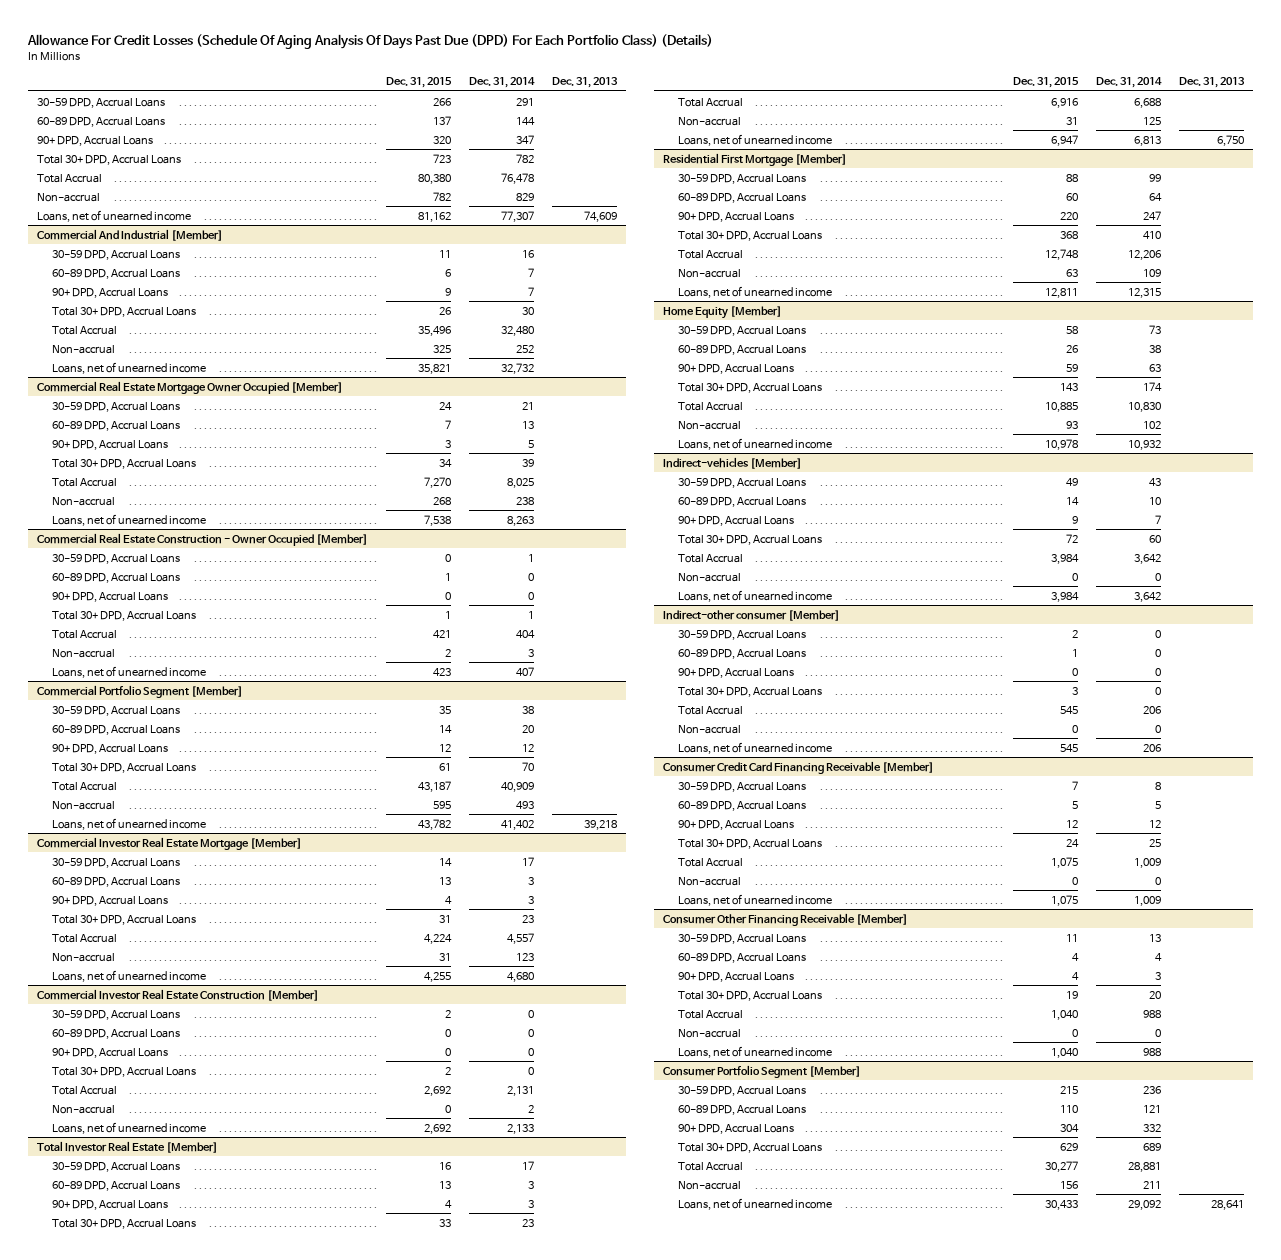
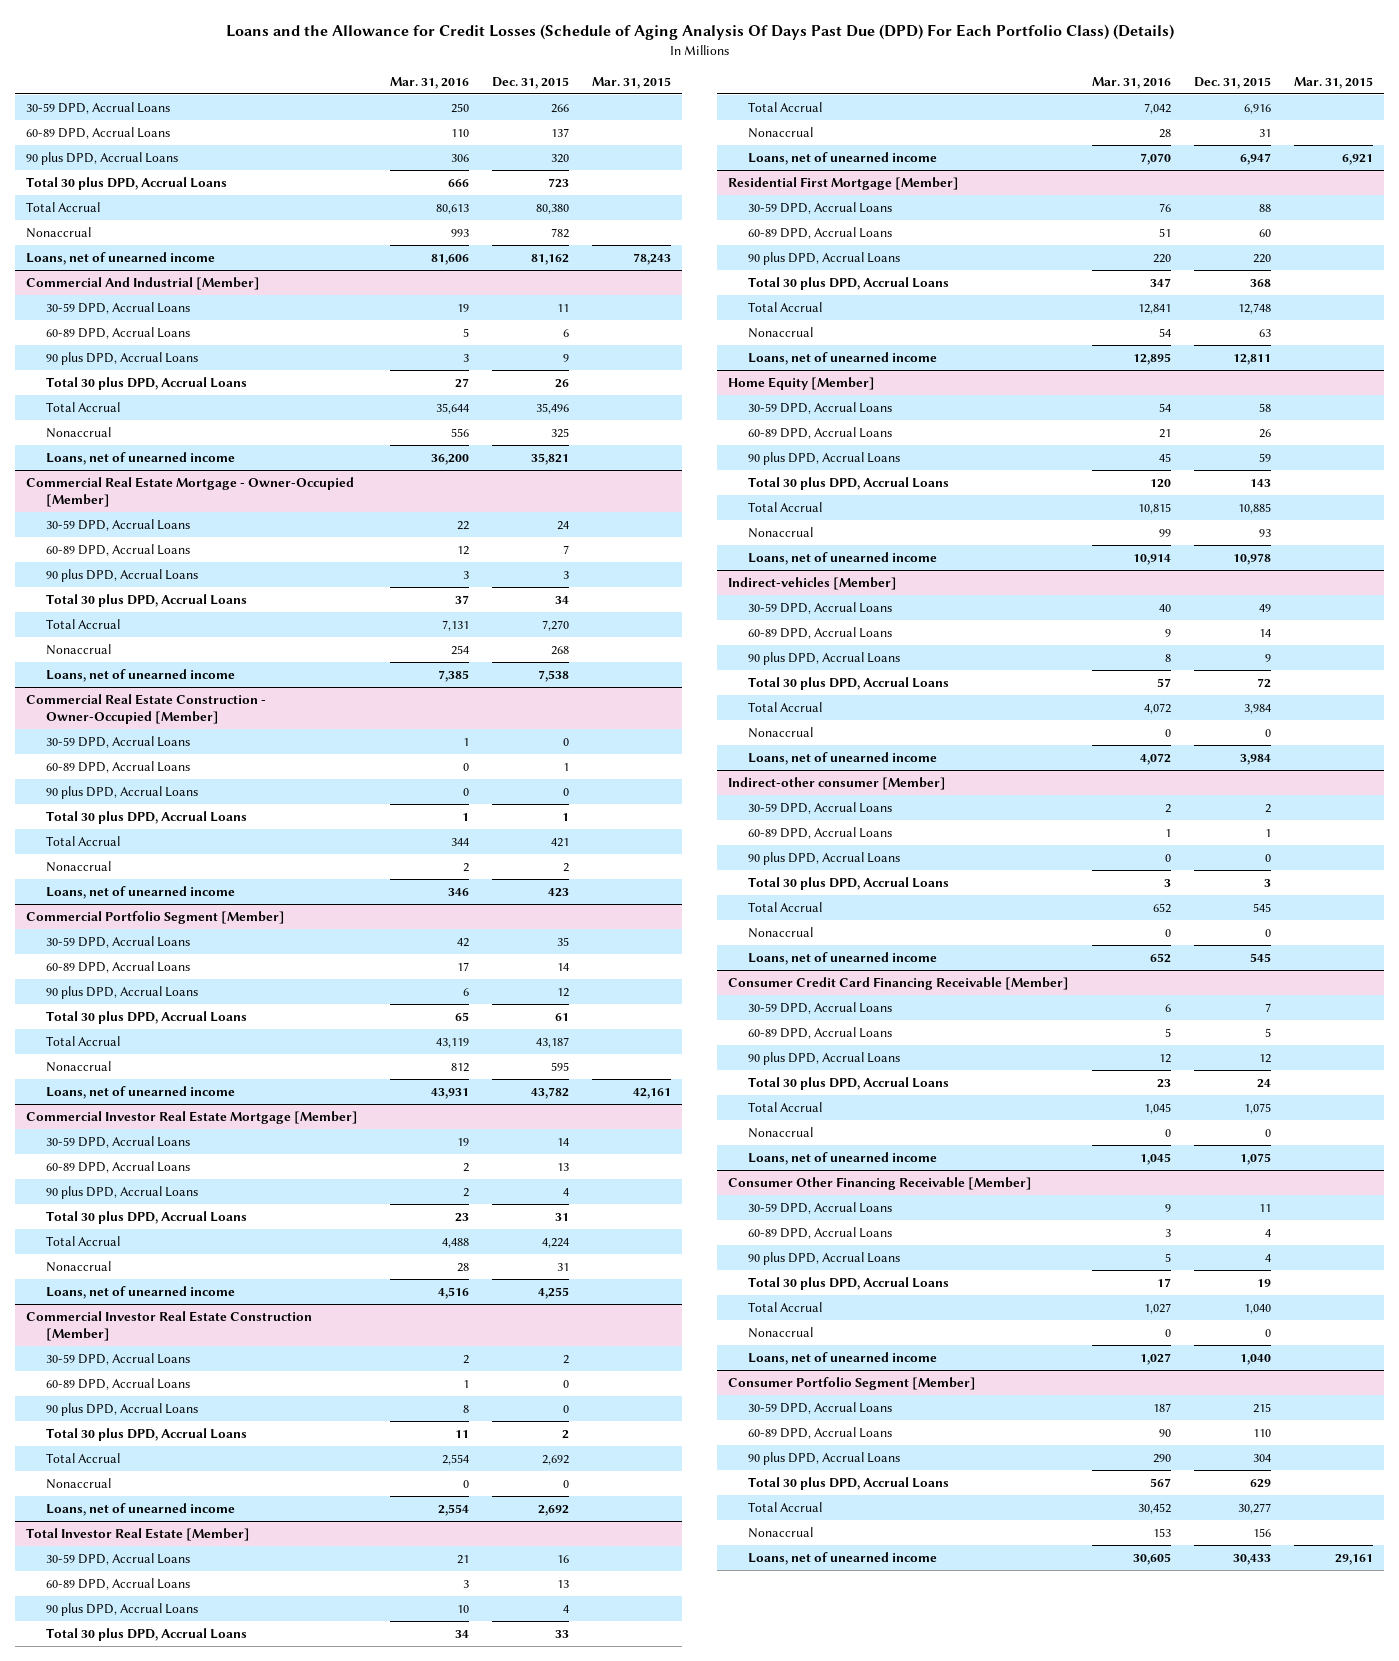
- Allowance For Credit Losses (Schedule Of Aging Analysis Of Days Past Due (DPD) For Each Portfolio Class) (Details)
+ Loans and the Allowance for Credit Losses (Schedule of Aging Analysis Of Days Past Due (DPD) For Each Portfolio Class) (Details)
- | Dec. 31, 2015 | Dec. 31, 2014 | Dec. 31, 2013
+ | Mar. 31, 2016 | Dec. 31, 2015 | Mar. 31, 2015
- 90+ DPD, Accrual Loans | 320 | 347 |
- Total 30+ DPD, Accrual Loans | 723 | 782 |
+ 90 plus DPD, Accrual Loans | 306 | 320 |
+ Total 30 plus DPD, Accrual Loans | 666 | 723 |
- Non-accrual | 782 | 829 |
+ Nonaccrual | 993 | 782 |
@ Commercial And Industrial [Member]
- 90+ DPD, Accrual Loans | 9 | 7 |
- Total 30+ DPD, Accrual Loans | 26 | 30 |
+ 90 plus DPD, Accrual Loans | 3 | 9 |
+ Total 30 plus DPD, Accrual Loans | 27 | 26 |
- Non-accrual | 325 | 252 |
+ Nonaccrual | 556 | 325 |
- Commercial Real Estate Mortgage Owner Occupied [Member]
+ Commercial Real Estate Mortgage - Owner-Occupied [Member]
- 90+ DPD, Accrual Loans | 3 | 5 |
- Total 30+ DPD, Accrual Loans | 34 | 39 |
+ 90 plus DPD, Accrual Loans | 3 | 3 |
+ Total 30 plus DPD, Accrual Loans | 37 | 34 |
- Non-accrual | 268 | 238 |
+ Nonaccrual | 254 | 268 |
- Commercial Real Estate Construction - Owner Occupied [Member]
+ Commercial Real Estate Construction - Owner-Occupied [Member]
- 90+ DPD, Accrual Loans | 0 | 0 |
- Total 30+ DPD, Accrual Loans | 1 | 1 |
+ 90 plus DPD, Accrual Loans | 0 | 0 |
+ Total 30 plus DPD, Accrual Loans | 1 | 1 |
- Non-accrual | 2 | 3 |
+ Nonaccrual | 2 | 2 |
@ Commercial Portfolio Segment [Member]
- 90+ DPD, Accrual Loans | 12 | 12 |
- Total 30+ DPD, Accrual Loans | 61 | 70 |
+ 90 plus DPD, Accrual Loans | 6 | 12 |
+ Total 30 plus DPD, Accrual Loans | 65 | 61 |
- Non-accrual | 595 | 493 |
+ Nonaccrual | 812 | 595 |
@ Commercial Investor Real Estate Mortgage [Member]
- 90+ DPD, Accrual Loans | 4 | 3 |
- Total 30+ DPD, Accrual Loans | 31 | 23 |
+ 90 plus DPD, Accrual Loans | 2 | 4 |
+ Total 30 plus DPD, Accrual Loans | 23 | 31 |
- Non-accrual | 31 | 123 |
+ Nonaccrual | 28 | 31 |
@ Commercial Investor Real Estate Construction [Member]
- 90+ DPD, Accrual Loans | 0 | 0 |
- Total 30+ DPD, Accrual Loans | 2 | 0 |
+ 90 plus DPD, Accrual Loans | 8 | 0 |
+ Total 30 plus DPD, Accrual Loans | 11 | 2 |
- Non-accrual | 0 | 2 |
+ Nonaccrual | 0 | 0 |
@ Total Investor Real Estate [Member]
- 90+ DPD, Accrual Loans | 4 | 3 |
- Total 30+ DPD, Accrual Loans | 33 | 23 |
+ 90 plus DPD, Accrual Loans | 10 | 4 |
+ Total 30 plus DPD, Accrual Loans | 34 | 33 |
- Non-accrual | 31 | 125 |
+ Nonaccrual | 28 | 31 |
@ Residential First Mortgage [Member]
- 90+ DPD, Accrual Loans | 220 | 247 |
- Total 30+ DPD, Accrual Loans | 368 | 410 |
+ 90 plus DPD, Accrual Loans | 220 | 220 |
+ Total 30 plus DPD, Accrual Loans | 347 | 368 |
- Non-accrual | 63 | 109 |
+ Nonaccrual | 54 | 63 |
@ Home Equity [Member]
- 90+ DPD, Accrual Loans | 59 | 63 |
- Total 30+ DPD, Accrual Loans | 143 | 174 |
+ 90 plus DPD, Accrual Loans | 45 | 59 |
+ Total 30 plus DPD, Accrual Loans | 120 | 143 |
- Non-accrual | 93 | 102 |
+ Nonaccrual | 99 | 93 |
@ Indirect-vehicles [Member]
- 90+ DPD, Accrual Loans | 9 | 7 |
- Total 30+ DPD, Accrual Loans | 72 | 60 |
+ 90 plus DPD, Accrual Loans | 8 | 9 |
+ Total 30 plus DPD, Accrual Loans | 57 | 72 |
- Non-accrual | 0 | 0 |
+ Nonaccrual | 0 | 0 |
@ Indirect-other consumer [Member]
- 90+ DPD, Accrual Loans | 0 | 0 |
- Total 30+ DPD, Accrual Loans | 3 | 0 |
+ 90 plus DPD, Accrual Loans | 0 | 0 |
+ Total 30 plus DPD, Accrual Loans | 3 | 3 |
- Non-accrual | 0 | 0 |
+ Nonaccrual | 0 | 0 |
@ Consumer Credit Card Financing Receivable [Member]
- 90+ DPD, Accrual Loans | 12 | 12 |
- Total 30+ DPD, Accrual Loans | 24 | 25 |
+ 90 plus DPD, Accrual Loans | 12 | 12 |
+ Total 30 plus DPD, Accrual Loans | 23 | 24 |
- Non-accrual | 0 | 0 |
+ Nonaccrual | 0 | 0 |
@ Consumer Other Financing Receivable [Member]
- 90+ DPD, Accrual Loans | 4 | 3 |
- Total 30+ DPD, Accrual Loans | 19 | 20 |
+ 90 plus DPD, Accrual Loans | 5 | 4 |
+ Total 30 plus DPD, Accrual Loans | 17 | 19 |
- Non-accrual | 0 | 0 |
+ Nonaccrual | 0 | 0 |
@ Consumer Portfolio Segment [Member]
- 90+ DPD, Accrual Loans | 304 | 332 |
- Total 30+ DPD, Accrual Loans | 629 | 689 |
+ 90 plus DPD, Accrual Loans | 290 | 304 |
+ Total 30 plus DPD, Accrual Loans | 567 | 629 |
- Non-accrual | 156 | 211 |
+ Nonaccrual | 153 | 156 |

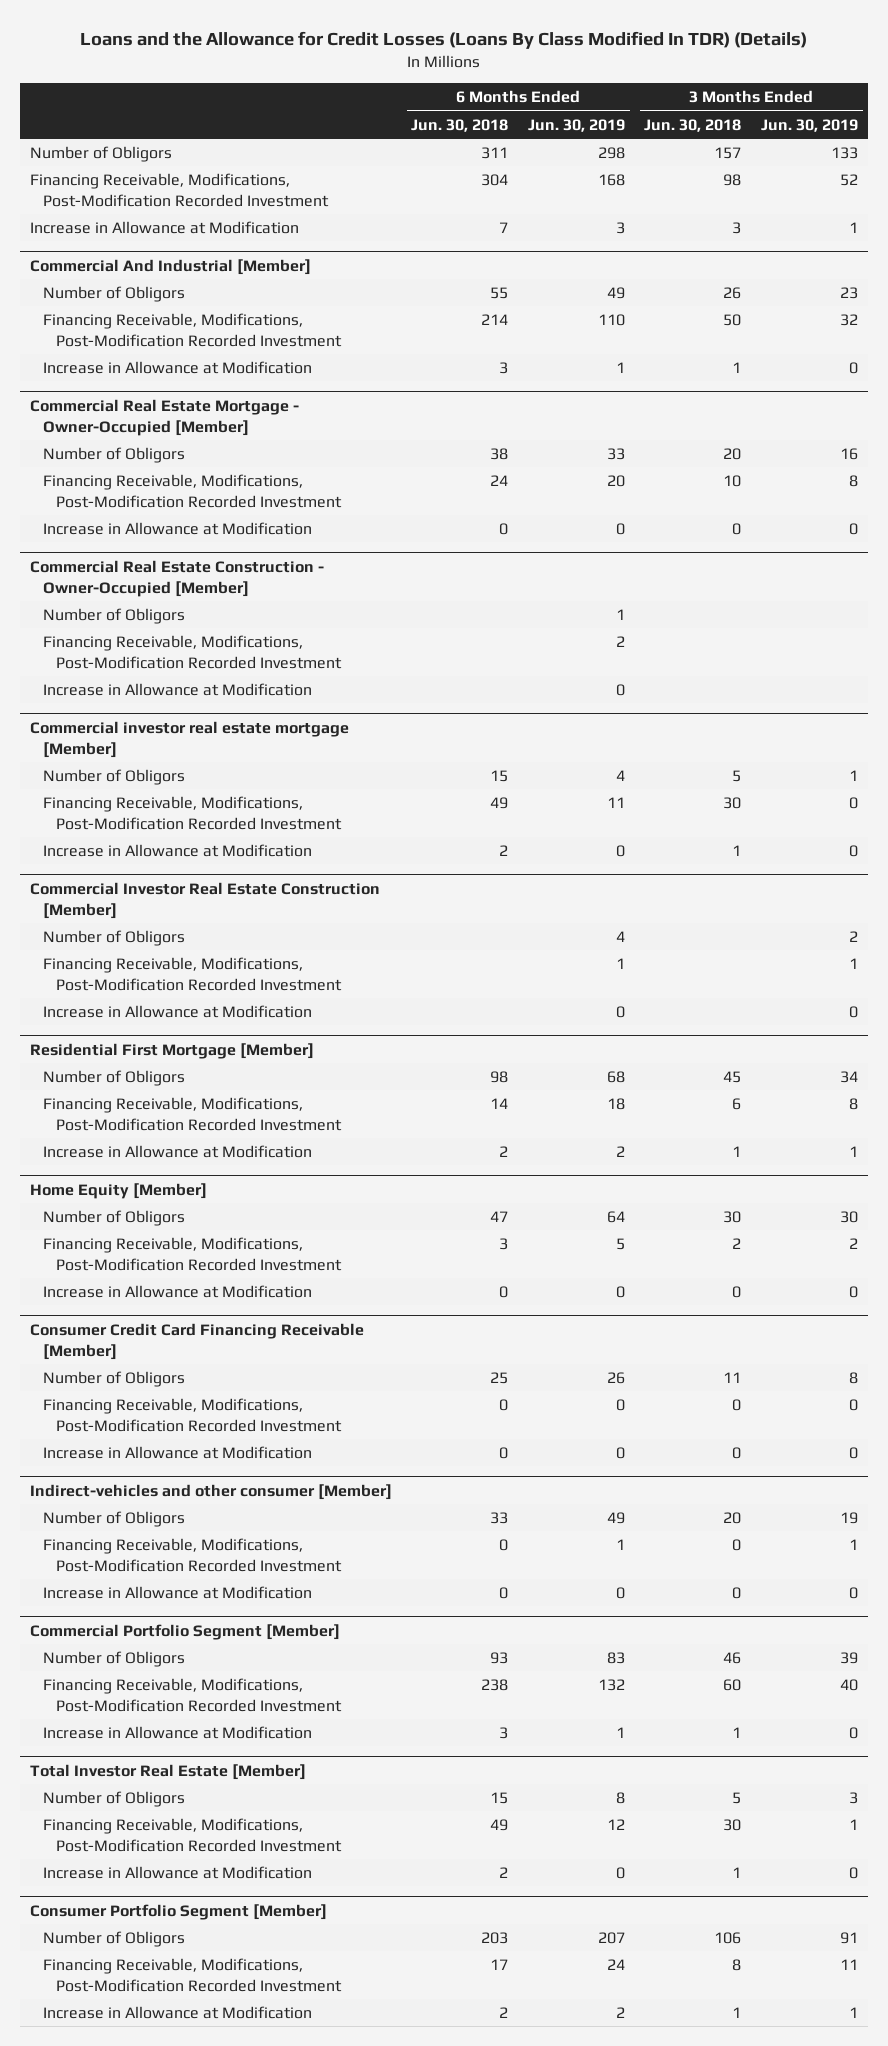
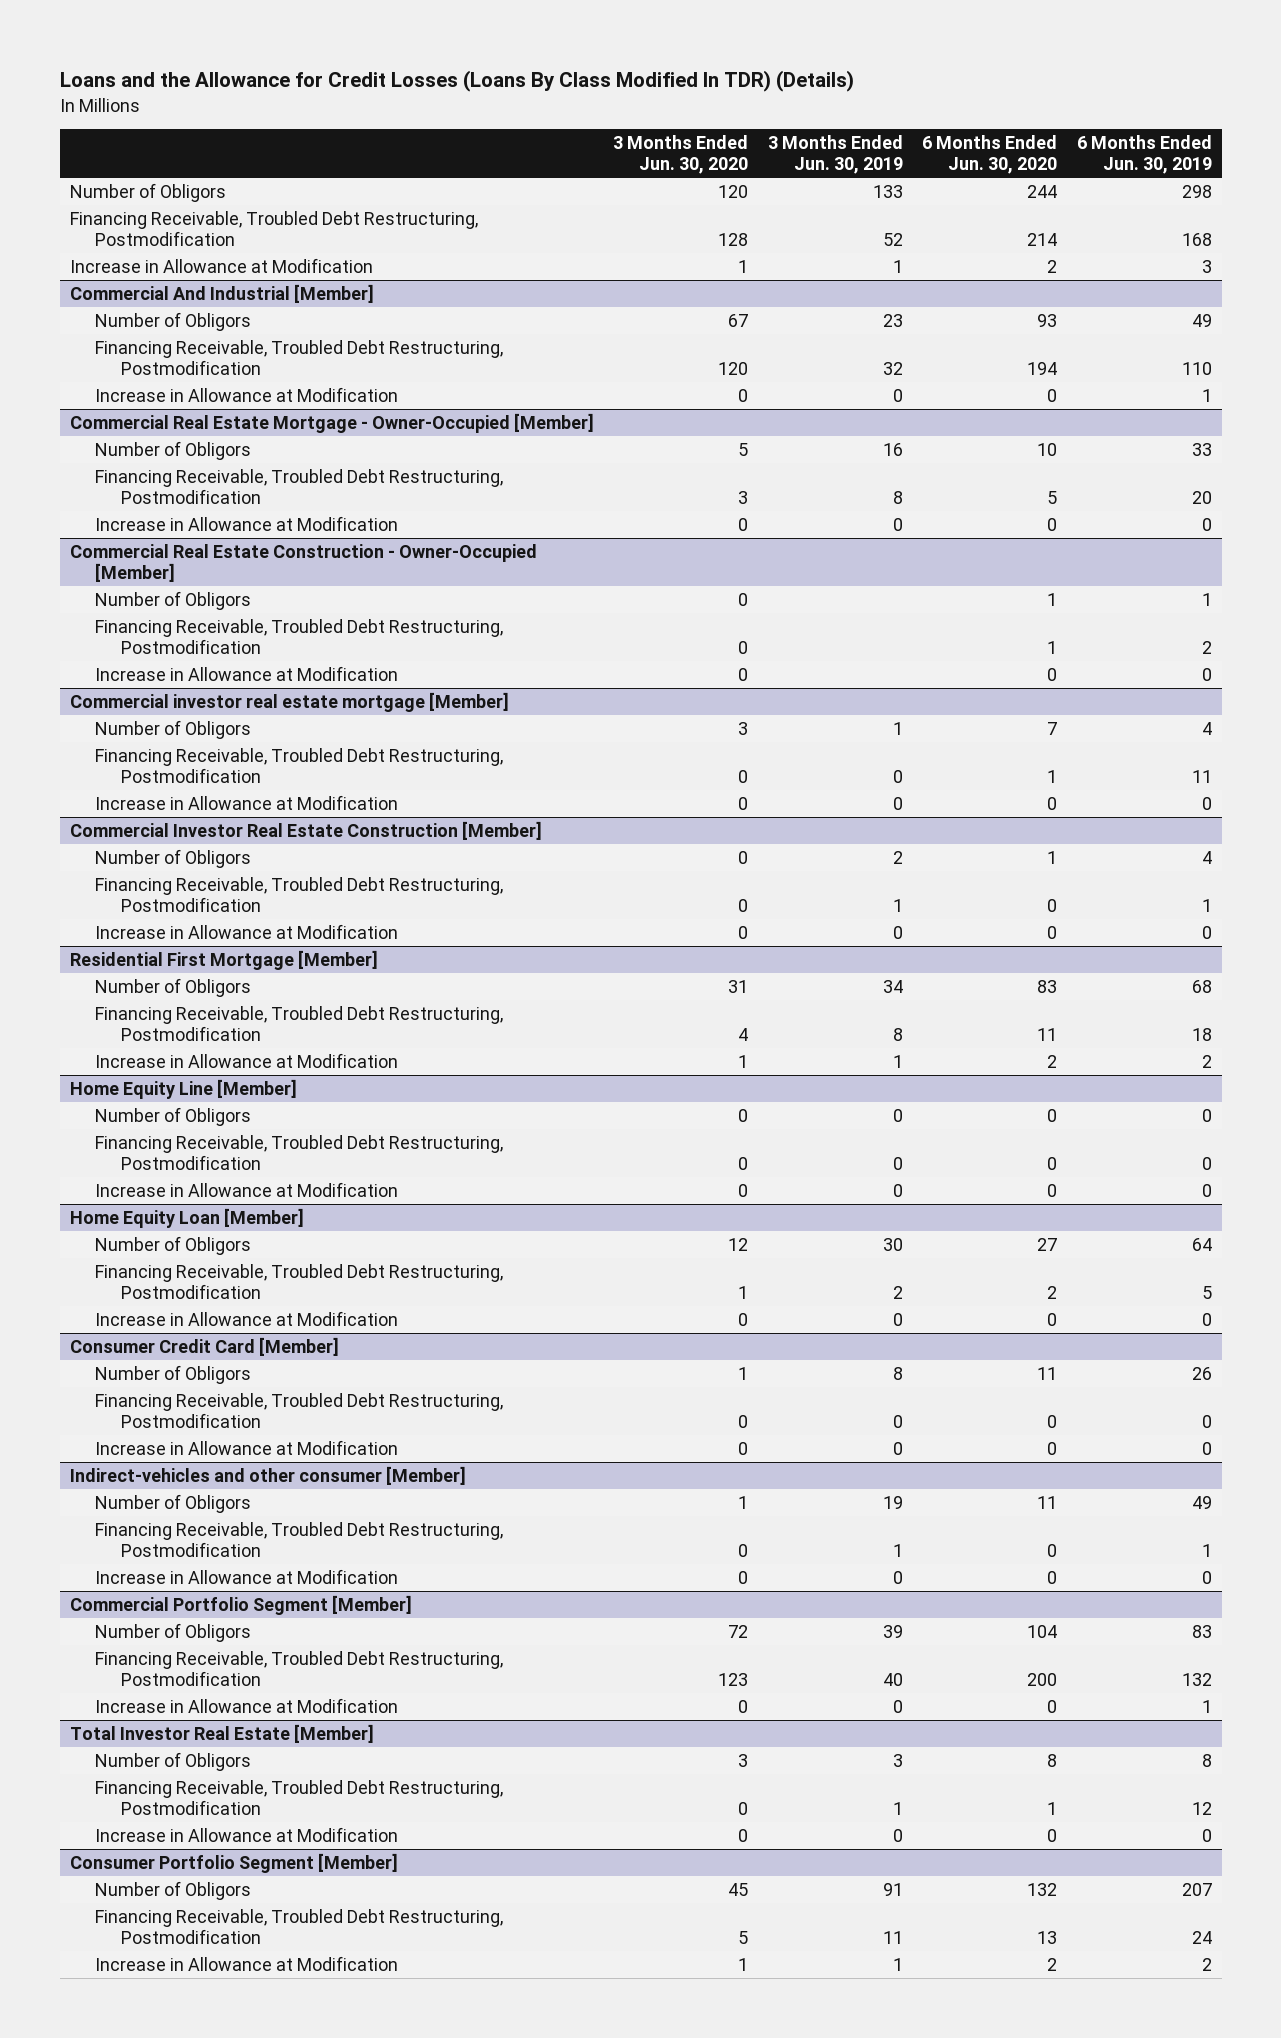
- | 6 Months Ended Jun. 30, 2018 | 6 Months Ended Jun. 30, 2019 | 3 Months Ended Jun. 30, 2018 | 3 Months Ended Jun. 30, 2019
+ | 3 Months Ended Jun. 30, 2020 | 3 Months Ended Jun. 30, 2019 | 6 Months Ended Jun. 30, 2020 | 6 Months Ended Jun. 30, 2019
- Financing Receivable, Modifications, Post-Modification Recorded Investment | 304 | 168 | 98 | 52
+ Financing Receivable, Troubled Debt Restructuring, Postmodification | 128 | 52 | 214 | 168
@ Commercial And Industrial [Member]
- Financing Receivable, Modifications, Post-Modification Recorded Investment | 214 | 110 | 50 | 32
+ Financing Receivable, Troubled Debt Restructuring, Postmodification | 120 | 32 | 194 | 110
@ Commercial Real Estate Mortgage - Owner-Occupied [Member]
- Financing Receivable, Modifications, Post-Modification Recorded Investment | 24 | 20 | 10 | 8
+ Financing Receivable, Troubled Debt Restructuring, Postmodification | 3 | 8 | 5 | 20
@ Commercial Real Estate Construction - Owner-Occupied [Member]
- Financing Receivable, Modifications, Post-Modification Recorded Investment | | 2 | |
+ Financing Receivable, Troubled Debt Restructuring, Postmodification | 0 | | 1 | 2
@ Commercial investor real estate mortgage [Member]
- Financing Receivable, Modifications, Post-Modification Recorded Investment | 49 | 11 | 30 | 0
+ Financing Receivable, Troubled Debt Restructuring, Postmodification | 0 | 0 | 1 | 11
@ Commercial Investor Real Estate Construction [Member]
- Financing Receivable, Modifications, Post-Modification Recorded Investment | | 1 | | 1
+ Financing Receivable, Troubled Debt Restructuring, Postmodification | 0 | 1 | 0 | 1
@ Residential First Mortgage [Member]
- Financing Receivable, Modifications, Post-Modification Recorded Investment | 14 | 18 | 6 | 8
+ Financing Receivable, Troubled Debt Restructuring, Postmodification | 4 | 8 | 11 | 18
- Home Equity [Member]
+ Home Equity Line [Member]
+ Number of Obligors | 0 | 0 | 0 | 0
+ Financing Receivable, Troubled Debt Restructuring, Postmodification | 0 | 0 | 0 | 0
+ Increase in Allowance at Modification | 0 | 0 | 0 | 0
+ Home Equity Loan [Member]
- Financing Receivable, Modifications, Post-Modification Recorded Investment | 3 | 5 | 2 | 2
+ Financing Receivable, Troubled Debt Restructuring, Postmodification | 1 | 2 | 2 | 5
- Consumer Credit Card Financing Receivable [Member]
+ Consumer Credit Card [Member]
- Financing Receivable, Modifications, Post-Modification Recorded Investment | 0 | 0 | 0 | 0
+ Financing Receivable, Troubled Debt Restructuring, Postmodification | 0 | 0 | 0 | 0
@ Indirect-vehicles and other consumer [Member]
- Financing Receivable, Modifications, Post-Modification Recorded Investment | 0 | 1 | 0 | 1
+ Financing Receivable, Troubled Debt Restructuring, Postmodification | 0 | 1 | 0 | 1
@ Commercial Portfolio Segment [Member]
- Financing Receivable, Modifications, Post-Modification Recorded Investment | 238 | 132 | 60 | 40
+ Financing Receivable, Troubled Debt Restructuring, Postmodification | 123 | 40 | 200 | 132
@ Total Investor Real Estate [Member]
- Financing Receivable, Modifications, Post-Modification Recorded Investment | 49 | 12 | 30 | 1
+ Financing Receivable, Troubled Debt Restructuring, Postmodification | 0 | 1 | 1 | 12
@ Consumer Portfolio Segment [Member]
- Financing Receivable, Modifications, Post-Modification Recorded Investment | 17 | 24 | 8 | 11
+ Financing Receivable, Troubled Debt Restructuring, Postmodification | 5 | 11 | 13 | 24

